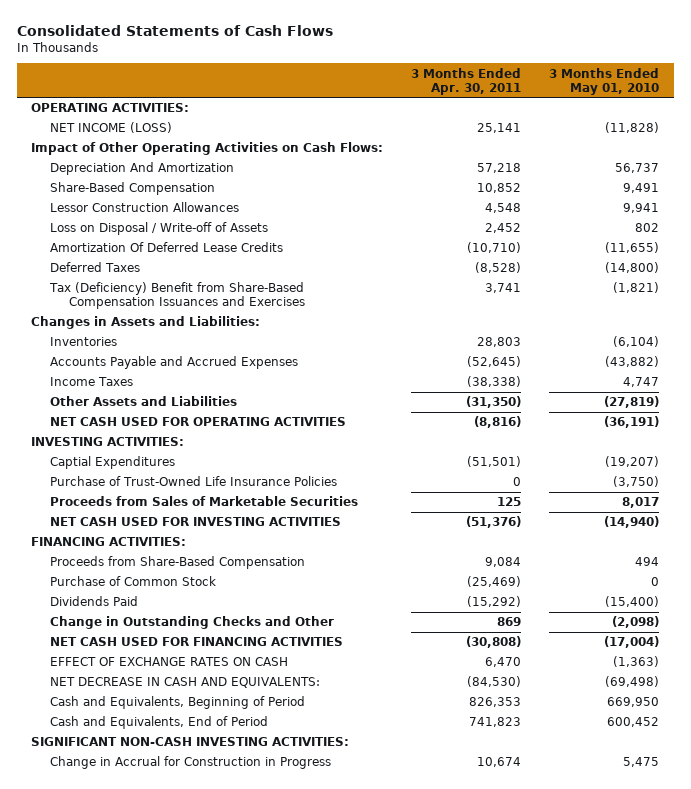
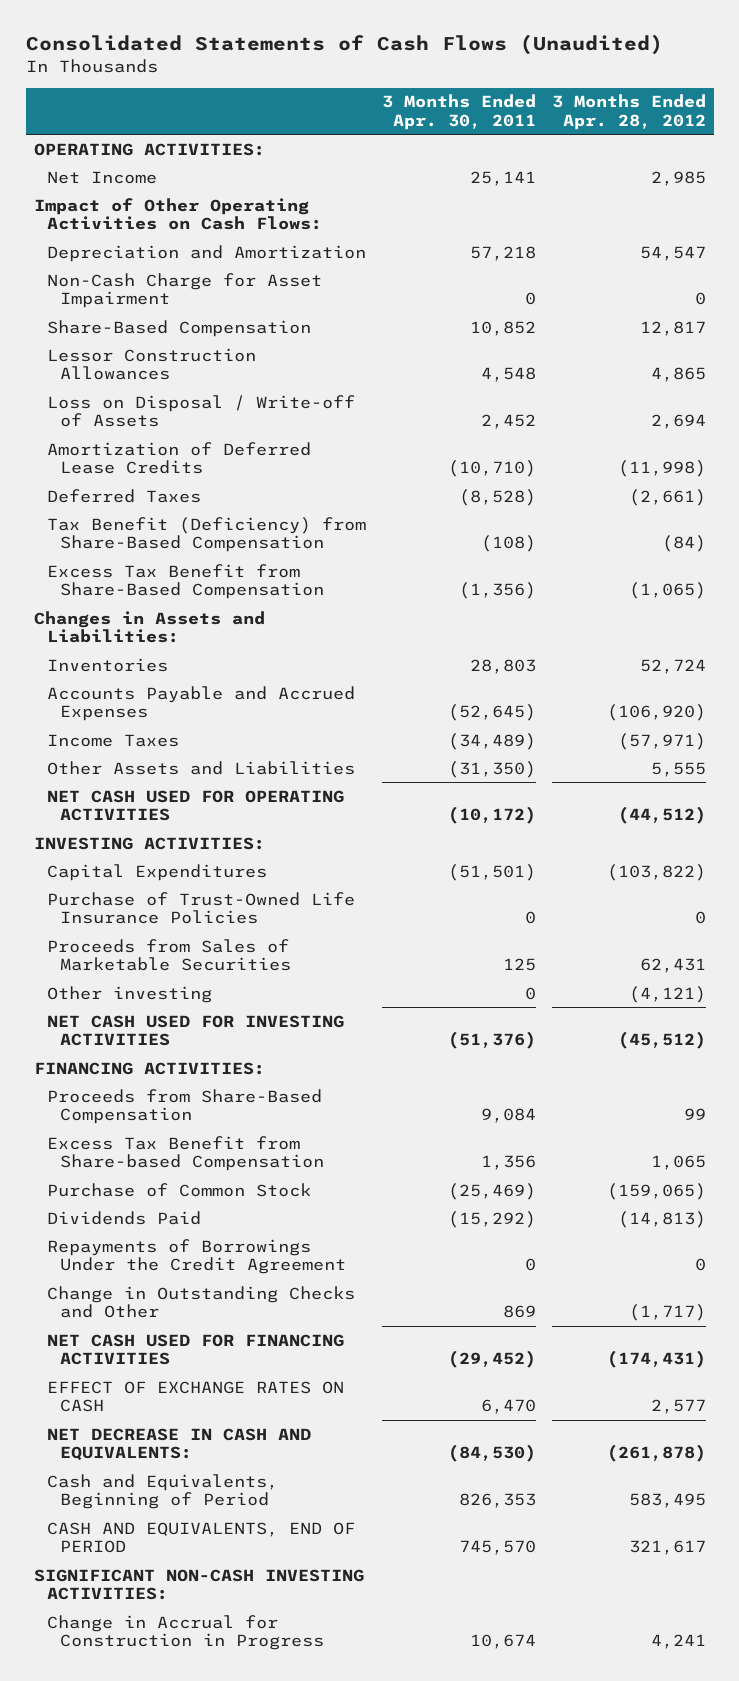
- Consolidated Statements of Cash Flows
+ Consolidated Statements of Cash Flows (Unaudited)
- | 3 Months Ended Apr. 30, 2011 | 3 Months Ended May 01, 2010
+ | 3 Months Ended Apr. 30, 2011 | 3 Months Ended Apr. 28, 2012
- NET INCOME (LOSS) | 25,141 | (11,828)
+ Net Income | 25,141 | 2,985
- Depreciation And Amortization | 57,218 | 56,737
+ Depreciation and Amortization | 57,218 | 54,547
+ Non-Cash Charge for Asset Impairment | 0 | 0
- Amortization Of Deferred Lease Credits | (10,710) | (11,655)
+ Amortization of Deferred Lease Credits | (10,710) | (11,998)
- Tax (Deficiency) Benefit from Share-Based Compensation Issuances and Exercises | 3,741 | (1,821)
+ Tax Benefit (Deficiency) from Share-Based Compensation | (108) | (84)
+ Excess Tax Benefit from Share-Based Compensation | (1,356) | (1,065)
- Income Taxes | (38,338) | 4,747
+ Income Taxes | (34,489) | (57,971)
- NET CASH USED FOR OPERATING ACTIVITIES | (8,816) | (36,191)
+ NET CASH USED FOR OPERATING ACTIVITIES | (10,172) | (44,512)
- Captial Expenditures | (51,501) | (19,207)
+ Capital Expenditures | (51,501) | (103,822)
+ Other investing | 0 | (4,121)
+ Excess Tax Benefit from Share-based Compensation | 1,356 | 1,065
+ Repayments of Borrowings Under the Credit Agreement | 0 | 0
- NET CASH USED FOR FINANCING ACTIVITIES | (30,808) | (17,004)
+ NET CASH USED FOR FINANCING ACTIVITIES | (29,452) | (174,431)
- Cash and Equivalents, End of Period | 741,823 | 600,452
+ CASH AND EQUIVALENTS, END OF PERIOD | 745,570 | 321,617

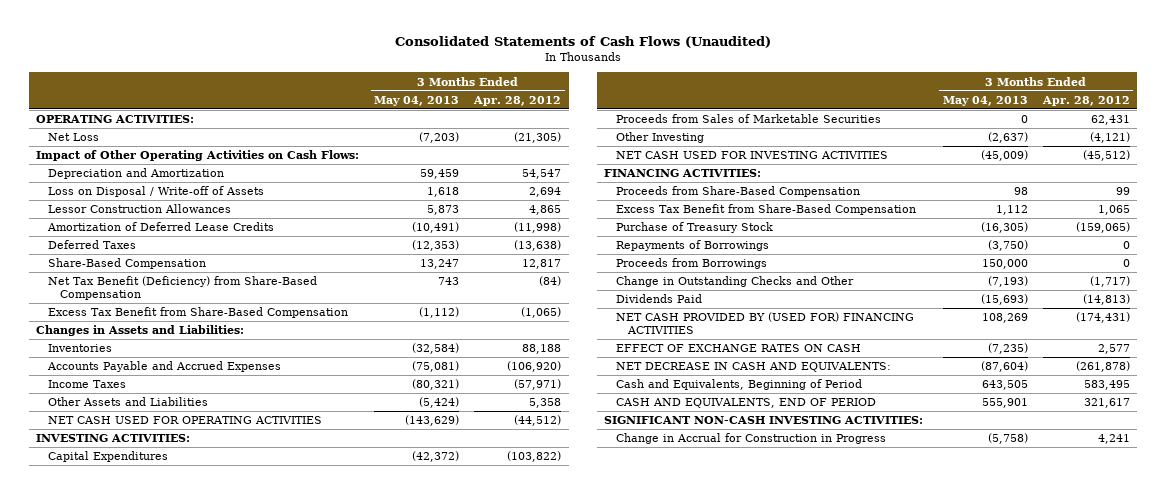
- | 3 Months Ended Apr. 30, 2011 | 3 Months Ended Apr. 28, 2012
+ | 3 Months Ended May 04, 2013 | 3 Months Ended Apr. 28, 2012
- Net Income | 25,141 | 2,985
+ Net Loss | (7,203) | (21,305)
- Non-Cash Charge for Asset Impairment | 0 | 0
moved down: Lessor Construction Allowances | 5,873 | 4,865
- Deferred Taxes | (8,528) | (2,661)
- Tax Benefit (Deficiency) from Share-Based Compensation | (108) | (84)
+ Deferred Taxes | (12,353) | (13,638)
moved down: Share-Based Compensation | 13,247 | 12,817
+ Net Tax Benefit (Deficiency) from Share-Based Compensation | 743 | (84)
- Inventories | 28,803 | 52,724
+ Inventories | (32,584) | 88,188
- Other Assets and Liabilities | (31,350) | 5,555
+ Other Assets and Liabilities | (5,424) | 5,358
- Purchase of Trust-Owned Life Insurance Policies | 0 | 0
- Other investing | 0 | (4,121)
+ Other Investing | (2,637) | (4,121)
- Excess Tax Benefit from Share-based Compensation | 1,356 | 1,065
- Purchase of Common Stock | (25,469) | (159,065)
- Repayments of Borrowings Under the Credit Agreement | 0 | 0
+ Excess Tax Benefit from Share-Based Compensation | 1,112 | 1,065
+ Purchase of Treasury Stock | (16,305) | (159,065)
+ Repayments of Borrowings | (3,750) | 0
+ Proceeds from Borrowings | 150,000 | 0
- NET CASH USED FOR FINANCING ACTIVITIES | (29,452) | (174,431)
moved down: Dividends Paid | (15,693) | (14,813)
+ NET CASH PROVIDED BY (USED FOR) FINANCING ACTIVITIES | 108,269 | (174,431)

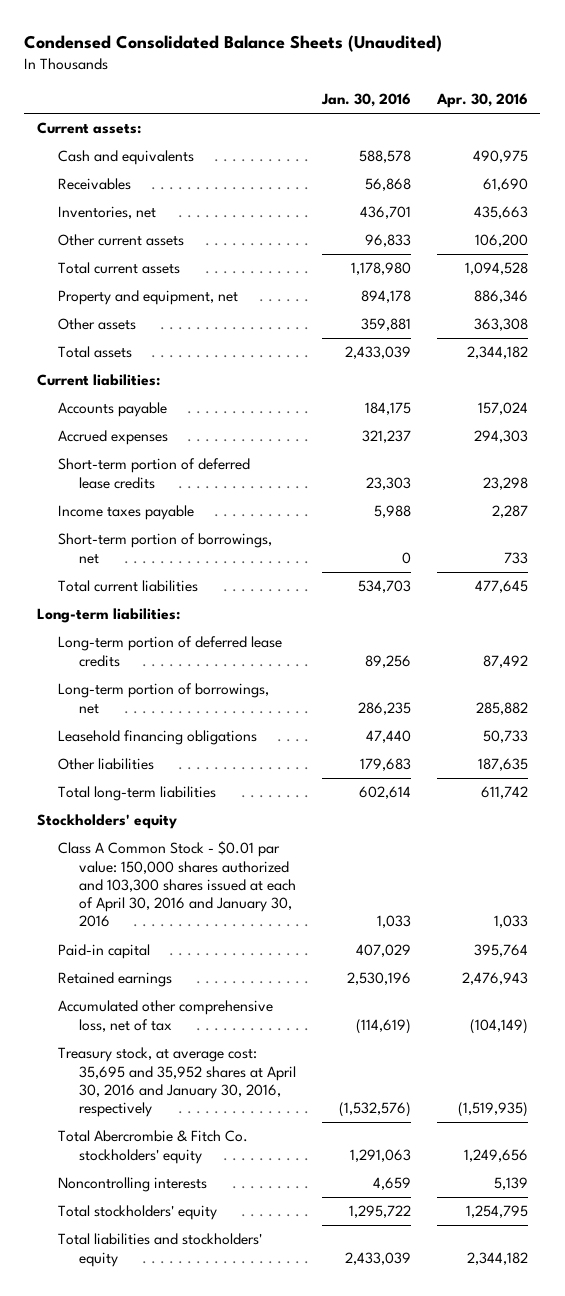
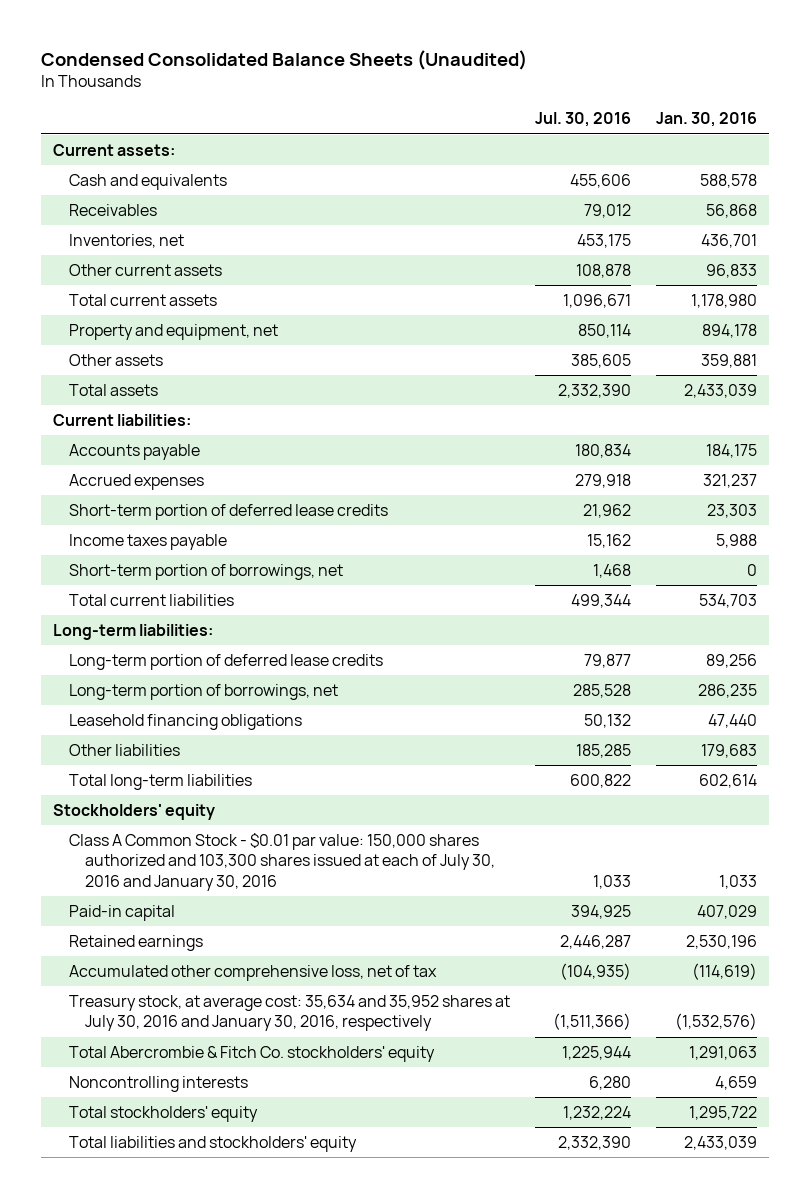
- | Jan. 30, 2016 | Apr. 30, 2016
+ | Jul. 30, 2016 | Jan. 30, 2016
- Class A Common Stock - $0.01 par value: 150,000 shares authorized and 103,300 shares issued at each of April 30, 2016 and January 30, 2016 | 1,033 | 1,033
+ Class A Common Stock - $0.01 par value: 150,000 shares authorized and 103,300 shares issued at each of July 30, 2016 and January 30, 2016 | 1,033 | 1,033
- Treasury stock, at average cost: 35,695 and 35,952 shares at April 30, 2016 and January 30, 2016, respectively | (1,532,576) | (1,519,935)
+ Treasury stock, at average cost: 35,634 and 35,952 shares at July 30, 2016 and January 30, 2016, respectively | (1,511,366) | (1,532,576)

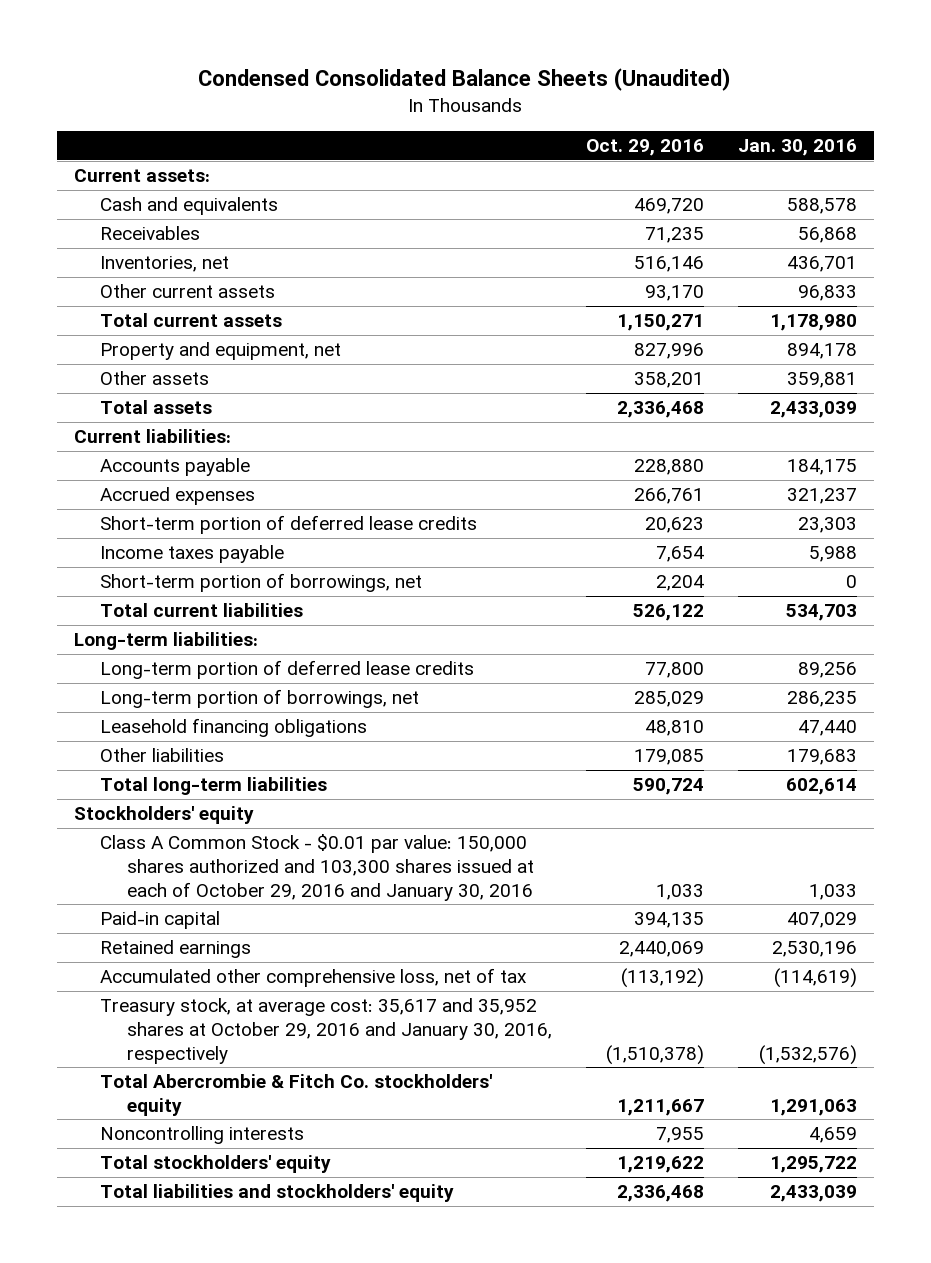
- | Jul. 30, 2016 | Jan. 30, 2016
+ | Oct. 29, 2016 | Jan. 30, 2016
- Class A Common Stock - $0.01 par value: 150,000 shares authorized and 103,300 shares issued at each of July 30, 2016 and January 30, 2016 | 1,033 | 1,033
+ Class A Common Stock - $0.01 par value: 150,000 shares authorized and 103,300 shares issued at each of October 29, 2016 and January 30, 2016 | 1,033 | 1,033
- Treasury stock, at average cost: 35,634 and 35,952 shares at July 30, 2016 and January 30, 2016, respectively | (1,511,366) | (1,532,576)
+ Treasury stock, at average cost: 35,617 and 35,952 shares at October 29, 2016 and January 30, 2016, respectively | (1,510,378) | (1,532,576)

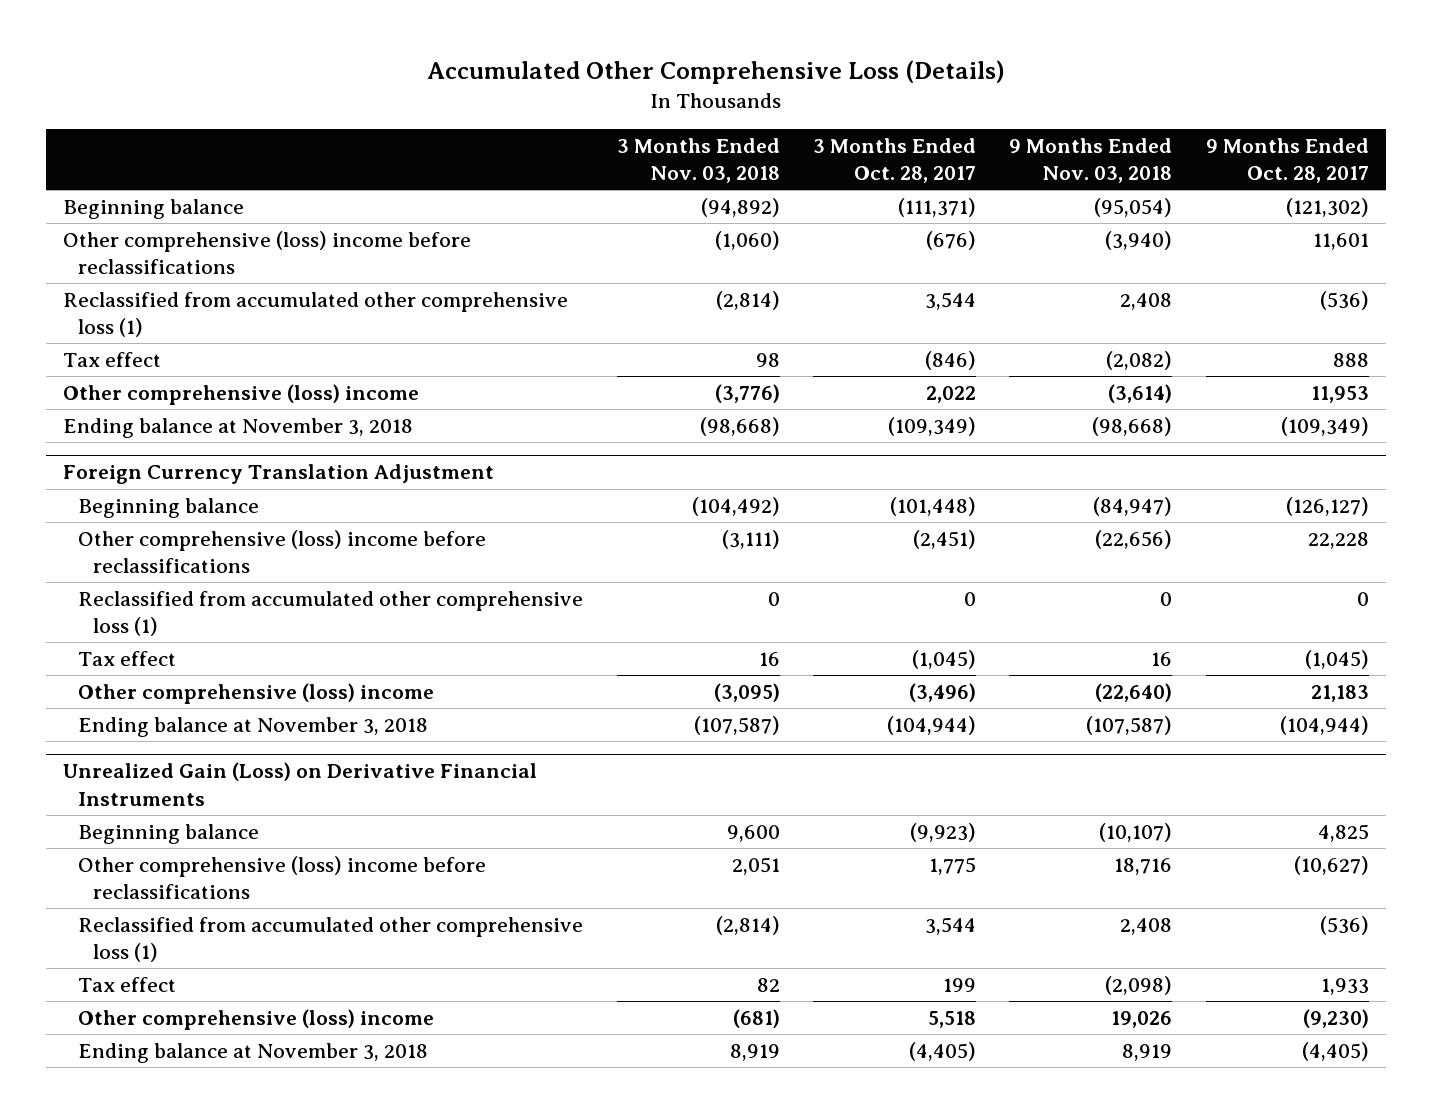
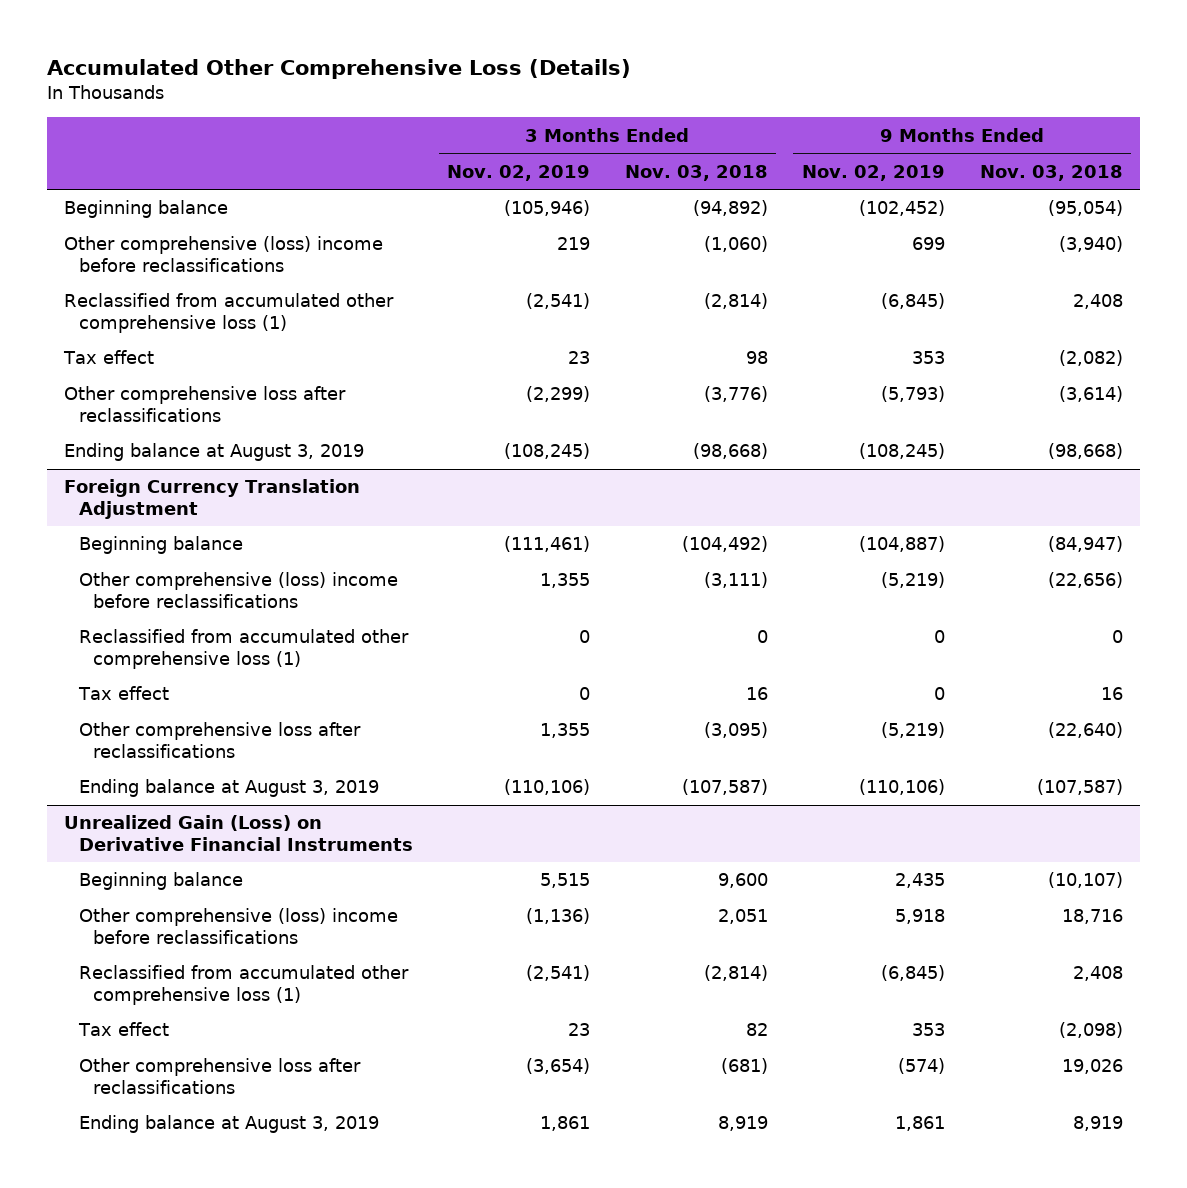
- | 3 Months Ended Nov. 03, 2018 | 3 Months Ended Oct. 28, 2017 | 9 Months Ended Nov. 03, 2018 | 9 Months Ended Oct. 28, 2017
+ | 3 Months Ended Nov. 02, 2019 | 3 Months Ended Nov. 03, 2018 | 9 Months Ended Nov. 02, 2019 | 9 Months Ended Nov. 03, 2018
- Other comprehensive (loss) income | (3,776) | 2,022 | (3,614) | 11,953
- Ending balance at November 3, 2018 | (98,668) | (109,349) | (98,668) | (109,349)
+ Other comprehensive loss after reclassifications | (2,299) | (3,776) | (5,793) | (3,614)
+ Ending balance at August 3, 2019 | (108,245) | (98,668) | (108,245) | (98,668)
@ Foreign Currency Translation Adjustment
- Other comprehensive (loss) income | (3,095) | (3,496) | (22,640) | 21,183
- Ending balance at November 3, 2018 | (107,587) | (104,944) | (107,587) | (104,944)
+ Other comprehensive loss after reclassifications | 1,355 | (3,095) | (5,219) | (22,640)
+ Ending balance at August 3, 2019 | (110,106) | (107,587) | (110,106) | (107,587)
@ Unrealized Gain (Loss) on Derivative Financial Instruments
- Other comprehensive (loss) income | (681) | 5,518 | 19,026 | (9,230)
- Ending balance at November 3, 2018 | 8,919 | (4,405) | 8,919 | (4,405)
+ Other comprehensive loss after reclassifications | (3,654) | (681) | (574) | 19,026
+ Ending balance at August 3, 2019 | 1,861 | 8,919 | 1,861 | 8,919

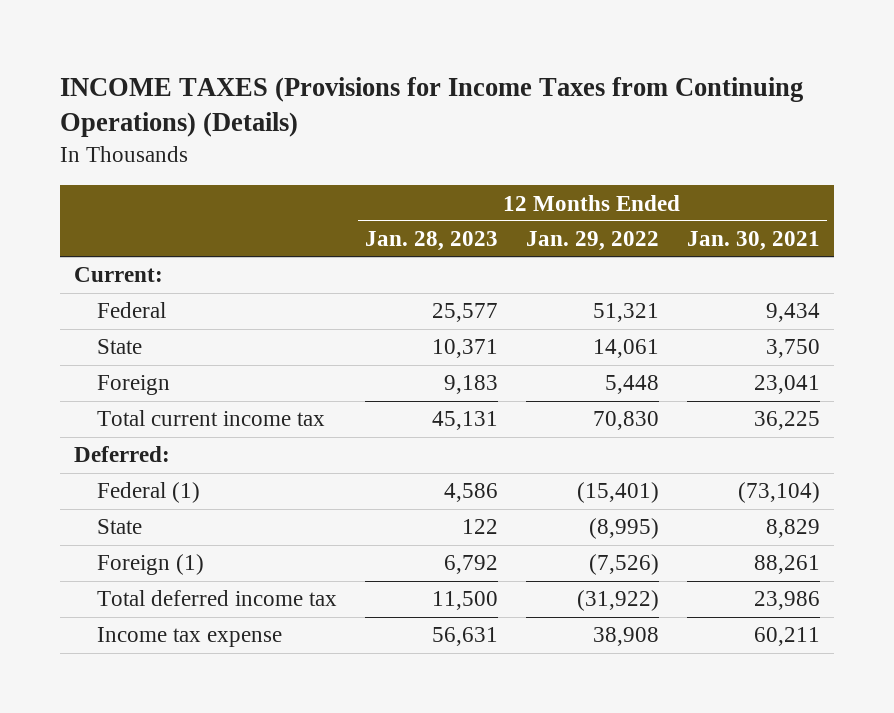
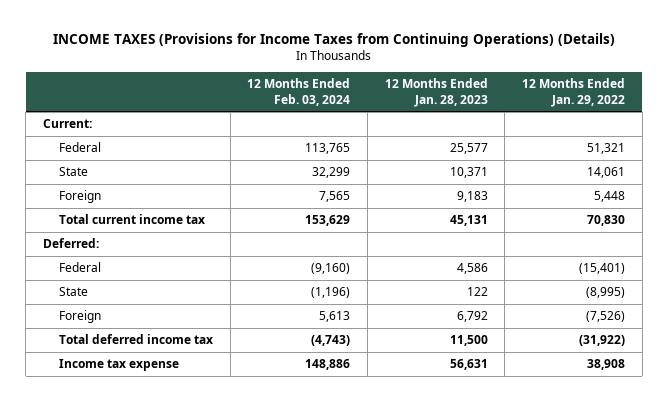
- | 12 Months Ended Jan. 28, 2023 | 12 Months Ended Jan. 29, 2022 | 12 Months Ended Jan. 30, 2021
+ | 12 Months Ended Feb. 03, 2024 | 12 Months Ended Jan. 28, 2023 | 12 Months Ended Jan. 29, 2022
- Federal (1) | 4,586 | (15,401) | (73,104)
+ Federal | (9,160) | 4,586 | (15,401)
- Foreign (1) | 6,792 | (7,526) | 88,261
+ Foreign | 5,613 | 6,792 | (7,526)

